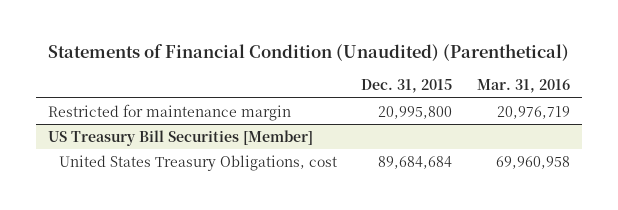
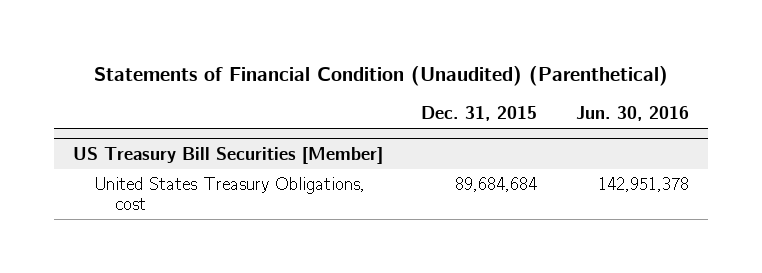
- | Dec. 31, 2015 | Mar. 31, 2016
+ | Dec. 31, 2015 | Jun. 30, 2016
- Restricted for maintenance margin | 20,995,800 | 20,976,719

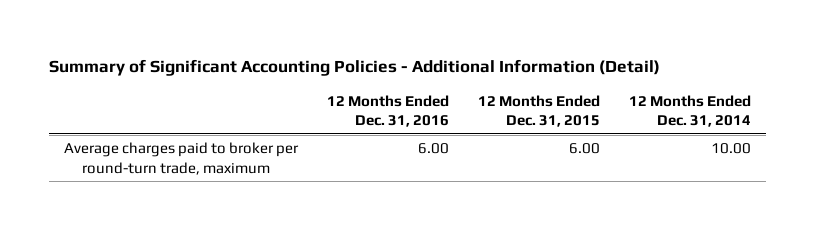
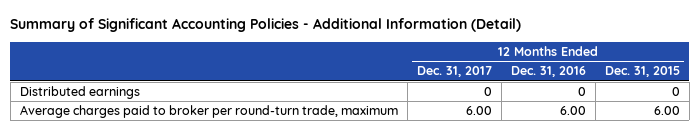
- | 12 Months Ended Dec. 31, 2016 | 12 Months Ended Dec. 31, 2015 | 12 Months Ended Dec. 31, 2014
+ | 12 Months Ended Dec. 31, 2017 | 12 Months Ended Dec. 31, 2016 | 12 Months Ended Dec. 31, 2015
+ Distributed earnings | 0 | 0 | 0

